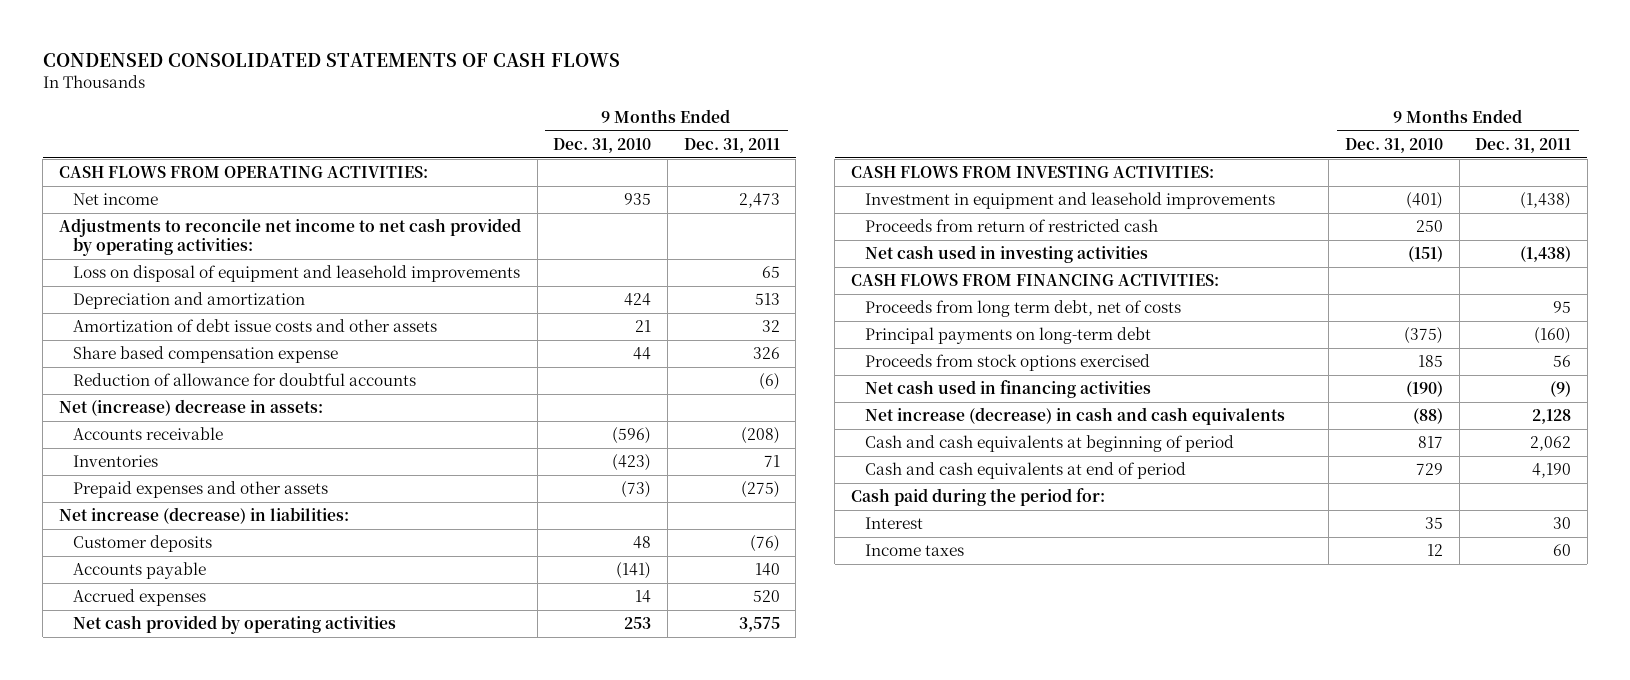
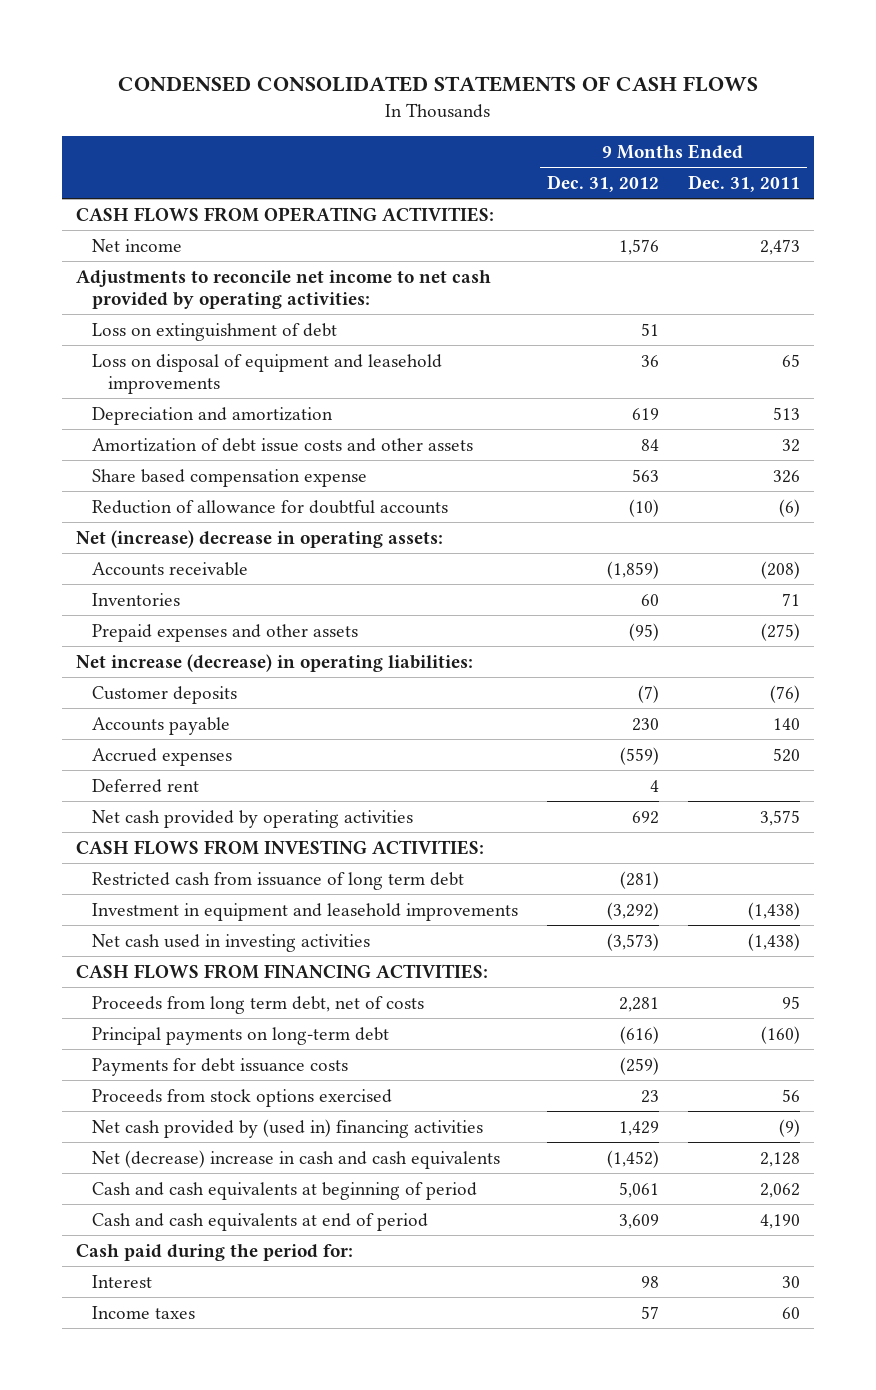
- | 9 Months Ended Dec. 31, 2010 | 9 Months Ended Dec. 31, 2011
+ | 9 Months Ended Dec. 31, 2012 | 9 Months Ended Dec. 31, 2011
+ Loss on extinguishment of debt | 51 |
- Net (increase) decrease in assets:
+ Net (increase) decrease in operating assets:
- Net increase (decrease) in liabilities:
+ Net increase (decrease) in operating liabilities:
+ Deferred rent | 4 |
+ Restricted cash from issuance of long term debt | (281) |
- Proceeds from return of restricted cash | 250 |
+ Payments for debt issuance costs | (259) |
- Net cash used in financing activities | (190) | (9)
- Net increase (decrease) in cash and cash equivalents | (88) | 2,128
+ Net cash provided by (used in) financing activities | 1,429 | (9)
+ Net (decrease) increase in cash and cash equivalents | (1,452) | 2,128

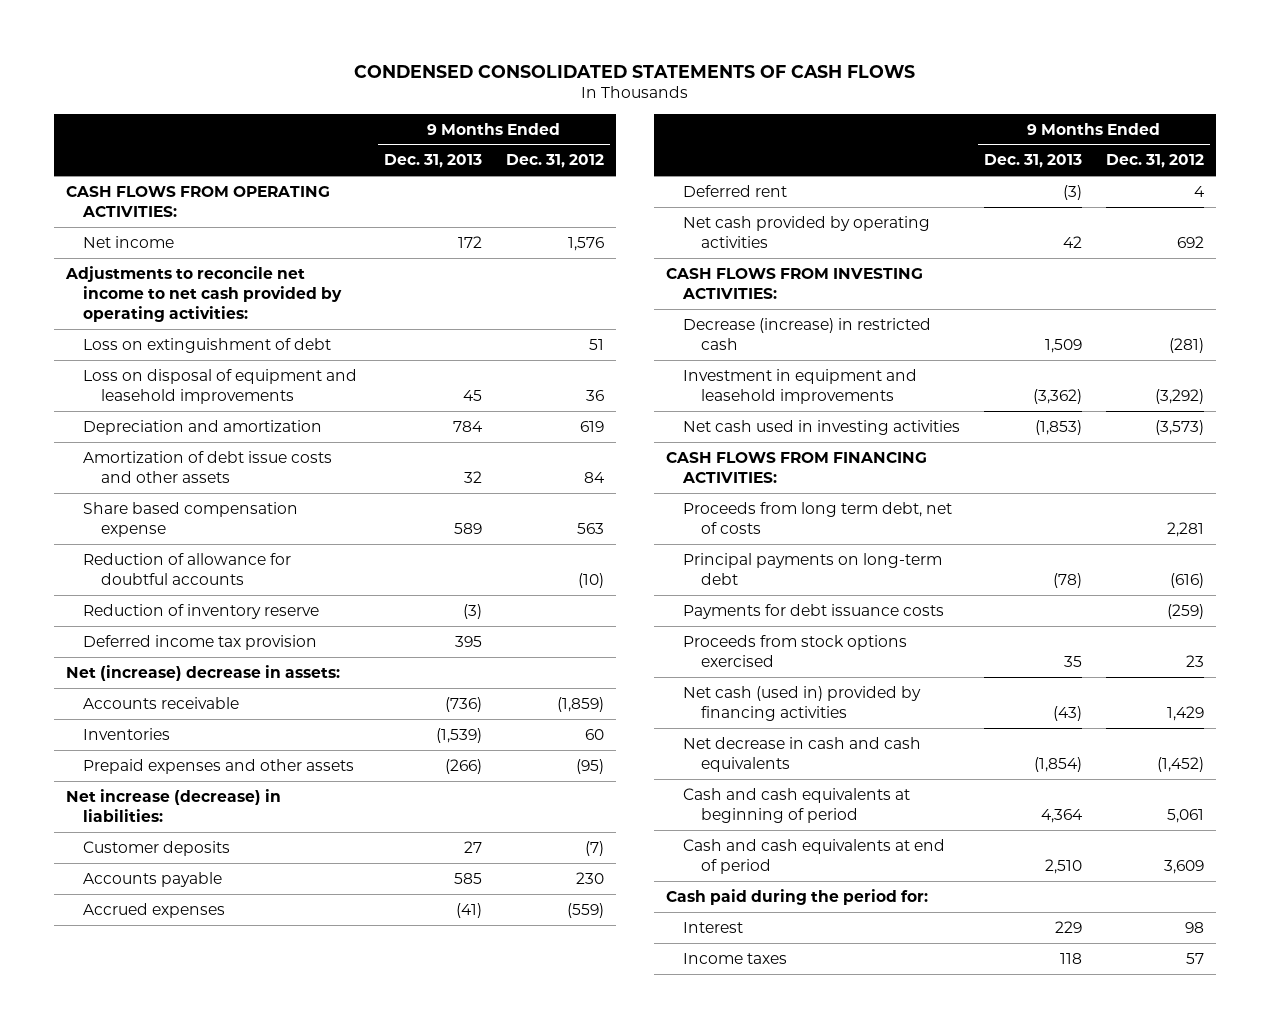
- | 9 Months Ended Dec. 31, 2012 | 9 Months Ended Dec. 31, 2011
+ | 9 Months Ended Dec. 31, 2013 | 9 Months Ended Dec. 31, 2012
- Net (increase) decrease in operating assets:
+ Reduction of inventory reserve | (3) |
+ Deferred income tax provision | 395 |
+ Net (increase) decrease in assets:
- Net increase (decrease) in operating liabilities:
+ Net increase (decrease) in liabilities:
- Restricted cash from issuance of long term debt | (281) |
+ Decrease (increase) in restricted cash | 1,509 | (281)
- Net cash provided by (used in) financing activities | 1,429 | (9)
- Net (decrease) increase in cash and cash equivalents | (1,452) | 2,128
+ Net cash (used in) provided by financing activities | (43) | 1,429
+ Net decrease in cash and cash equivalents | (1,854) | (1,452)

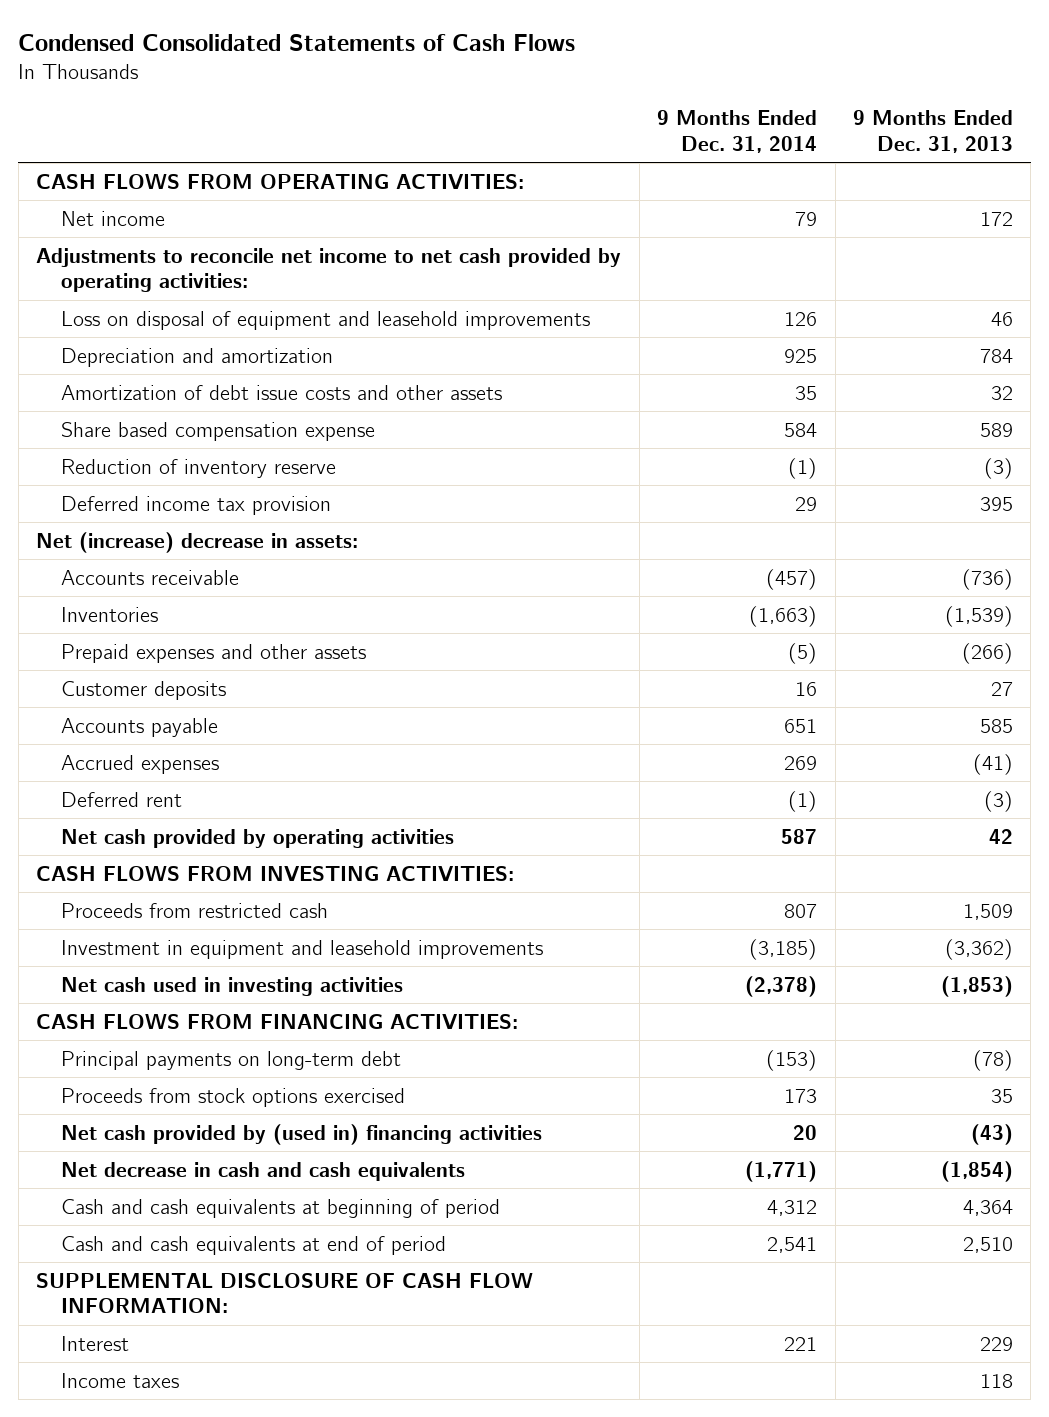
- CONDENSED CONSOLIDATED STATEMENTS OF CASH FLOWS
+ Condensed Consolidated Statements of Cash Flows
- | 9 Months Ended Dec. 31, 2013 | 9 Months Ended Dec. 31, 2012
+ | 9 Months Ended Dec. 31, 2014 | 9 Months Ended Dec. 31, 2013
- Loss on extinguishment of debt | | 51
- Loss on disposal of equipment and leasehold improvements | 45 | 36
+ Loss on disposal of equipment and leasehold improvements | 126 | 46
- Reduction of allowance for doubtful accounts | | (10)
- Net increase (decrease) in liabilities:
- Decrease (increase) in restricted cash | 1,509 | (281)
+ Proceeds from restricted cash | 807 | 1,509
- Proceeds from long term debt, net of costs | | 2,281
- Payments for debt issuance costs | | (259)
- Net cash (used in) provided by financing activities | (43) | 1,429
+ Net cash provided by (used in) financing activities | 20 | (43)
- Cash paid during the period for:
+ SUPPLEMENTAL DISCLOSURE OF CASH FLOW INFORMATION:

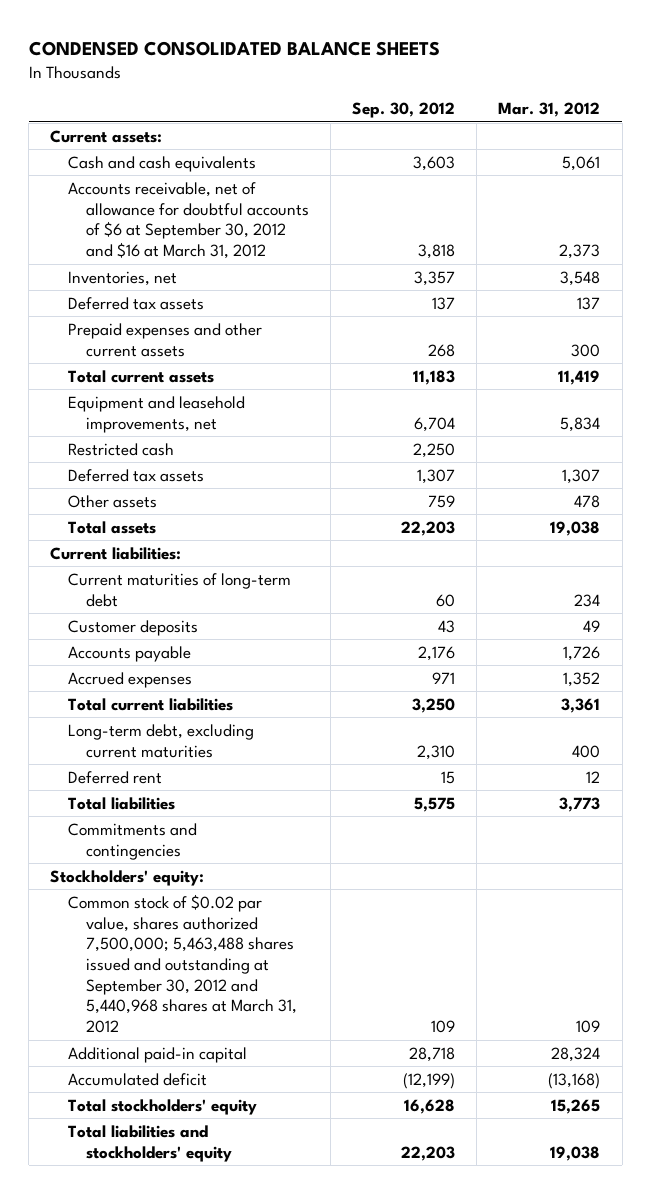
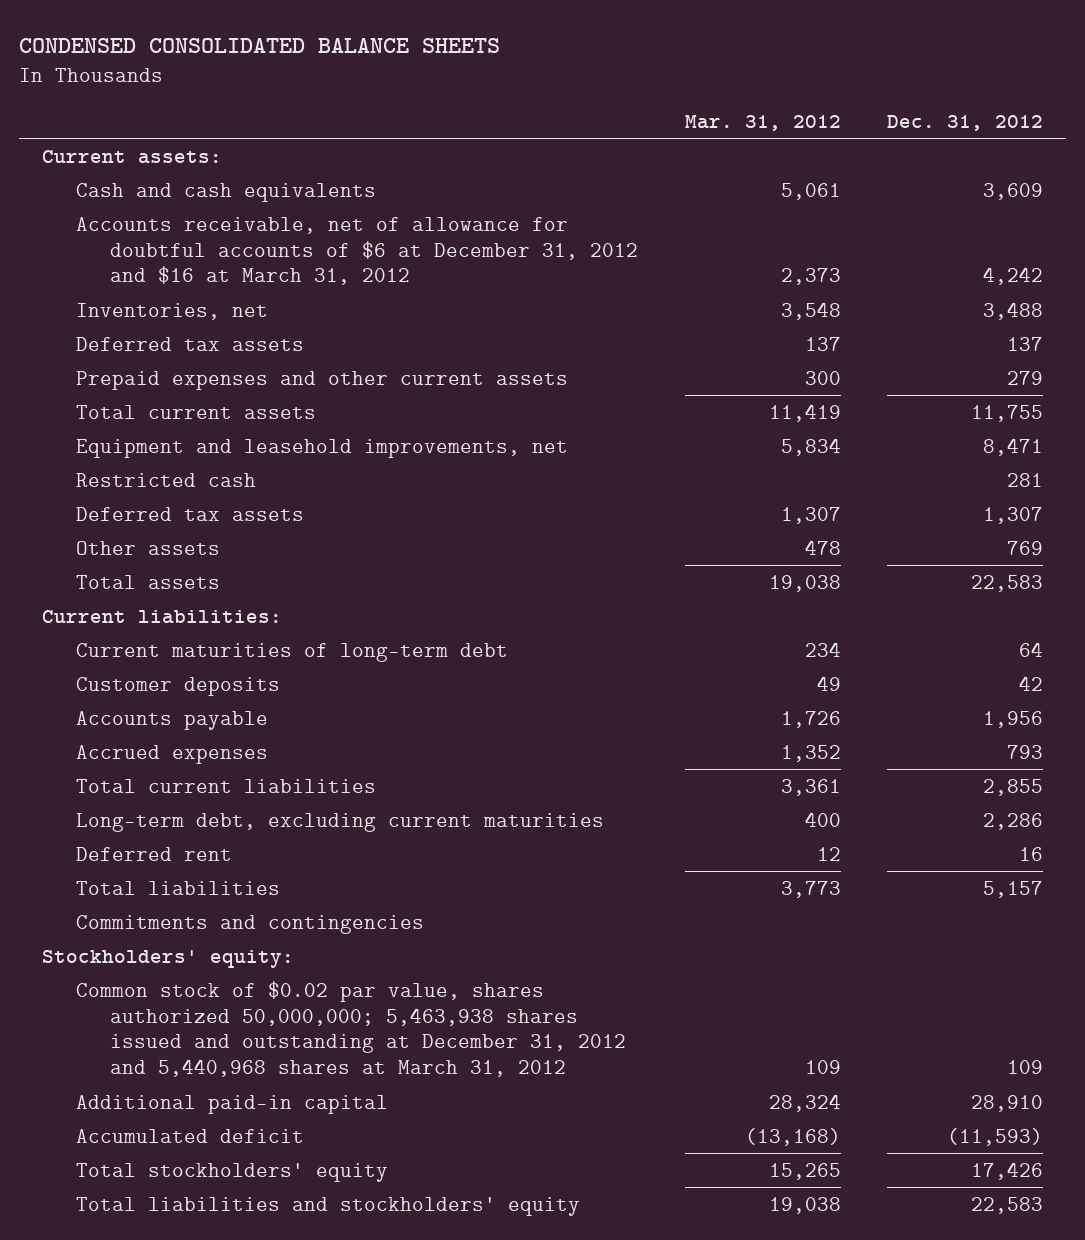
- | Sep. 30, 2012 | Mar. 31, 2012
+ | Mar. 31, 2012 | Dec. 31, 2012
- Accounts receivable, net of allowance for doubtful accounts of $6 at September 30, 2012 and $16 at March 31, 2012 | 3,818 | 2,373
+ Accounts receivable, net of allowance for doubtful accounts of $6 at December 31, 2012 and $16 at March 31, 2012 | 2,373 | 4,242
- Common stock of $0.02 par value, shares authorized 7,500,000; 5,463,488 shares issued and outstanding at September 30, 2012 and 5,440,968 shares at March 31, 2012 | 109 | 109
+ Common stock of $0.02 par value, shares authorized 50,000,000; 5,463,938 shares issued and outstanding at December 31, 2012 and 5,440,968 shares at March 31, 2012 | 109 | 109

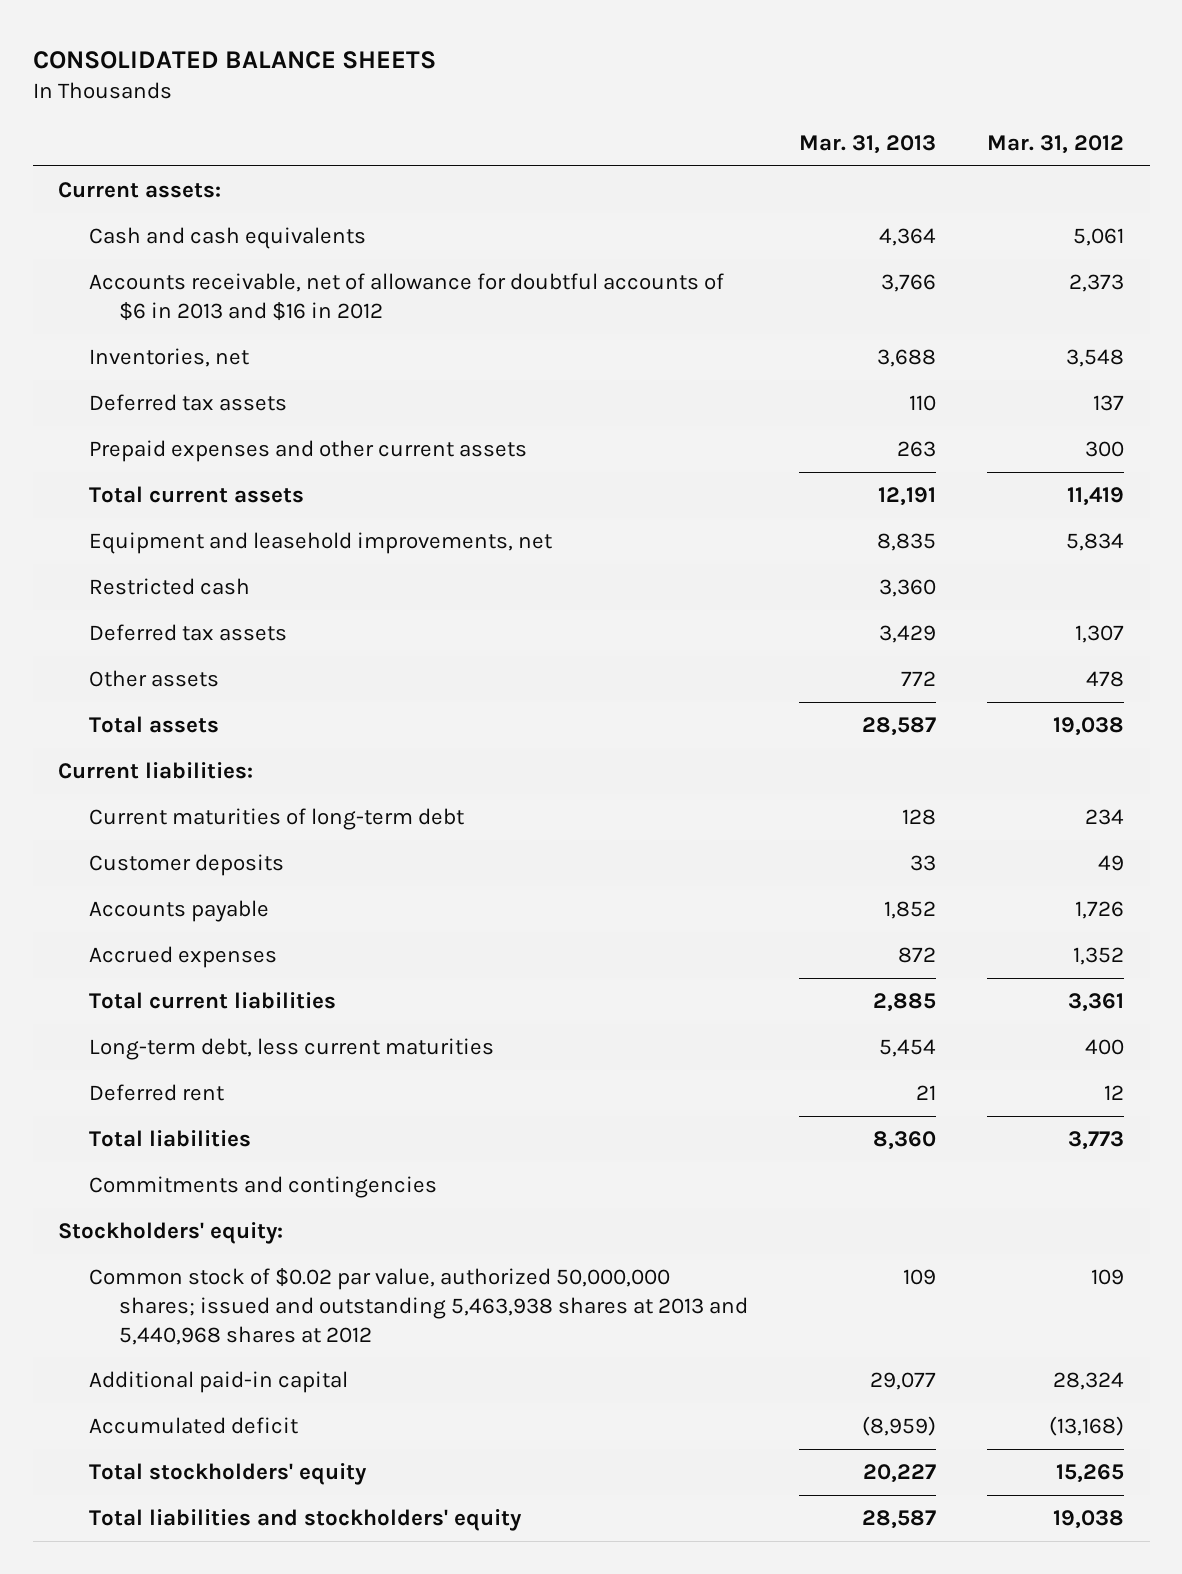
- CONDENSED CONSOLIDATED BALANCE SHEETS
+ CONSOLIDATED BALANCE SHEETS
- | Mar. 31, 2012 | Dec. 31, 2012
+ | Mar. 31, 2013 | Mar. 31, 2012
- Accounts receivable, net of allowance for doubtful accounts of $6 at December 31, 2012 and $16 at March 31, 2012 | 2,373 | 4,242
+ Accounts receivable, net of allowance for doubtful accounts of $6 in 2013 and $16 in 2012 | 3,766 | 2,373
- Long-term debt, excluding current maturities | 400 | 2,286
+ Long-term debt, less current maturities | 5,454 | 400
- Common stock of $0.02 par value, shares authorized 50,000,000; 5,463,938 shares issued and outstanding at December 31, 2012 and 5,440,968 shares at March 31, 2012 | 109 | 109
+ Common stock of $0.02 par value, authorized 50,000,000 shares; issued and outstanding 5,463,938 shares at 2013 and 5,440,968 shares at 2012 | 109 | 109

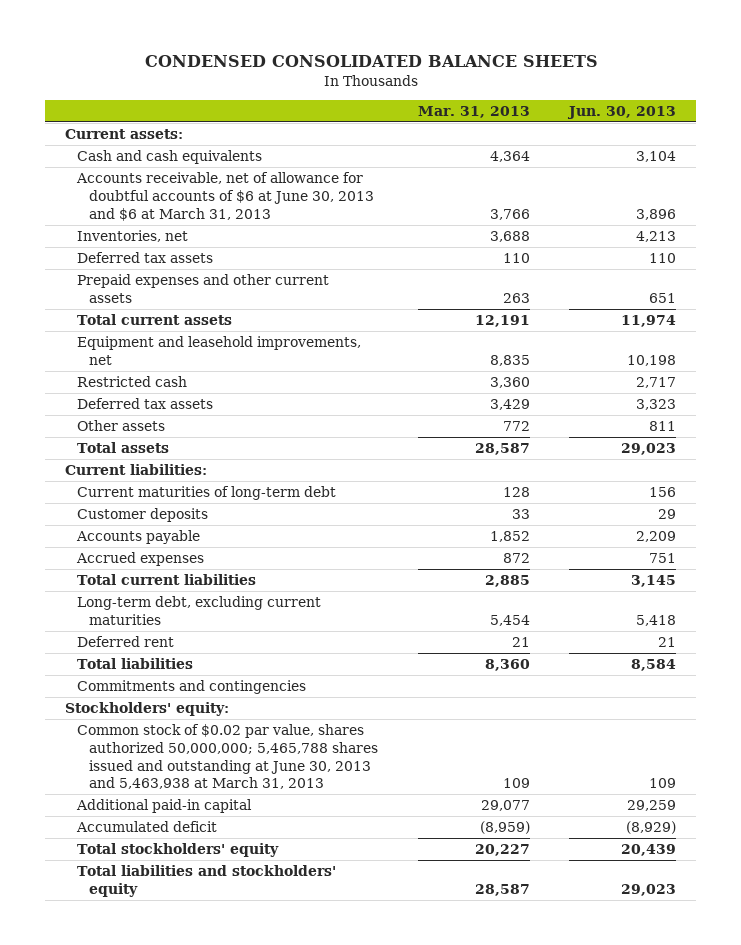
- CONSOLIDATED BALANCE SHEETS
+ CONDENSED CONSOLIDATED BALANCE SHEETS
- | Mar. 31, 2013 | Mar. 31, 2012
+ | Mar. 31, 2013 | Jun. 30, 2013
- Accounts receivable, net of allowance for doubtful accounts of $6 in 2013 and $16 in 2012 | 3,766 | 2,373
+ Accounts receivable, net of allowance for doubtful accounts of $6 at June 30, 2013 and $6 at March 31, 2013 | 3,766 | 3,896
- Long-term debt, less current maturities | 5,454 | 400
+ Long-term debt, excluding current maturities | 5,454 | 5,418
- Common stock of $0.02 par value, authorized 50,000,000 shares; issued and outstanding 5,463,938 shares at 2013 and 5,440,968 shares at 2012 | 109 | 109
+ Common stock of $0.02 par value, shares authorized 50,000,000; 5,465,788 shares issued and outstanding at June 30, 2013 and 5,463,938 at March 31, 2013 | 109 | 109

